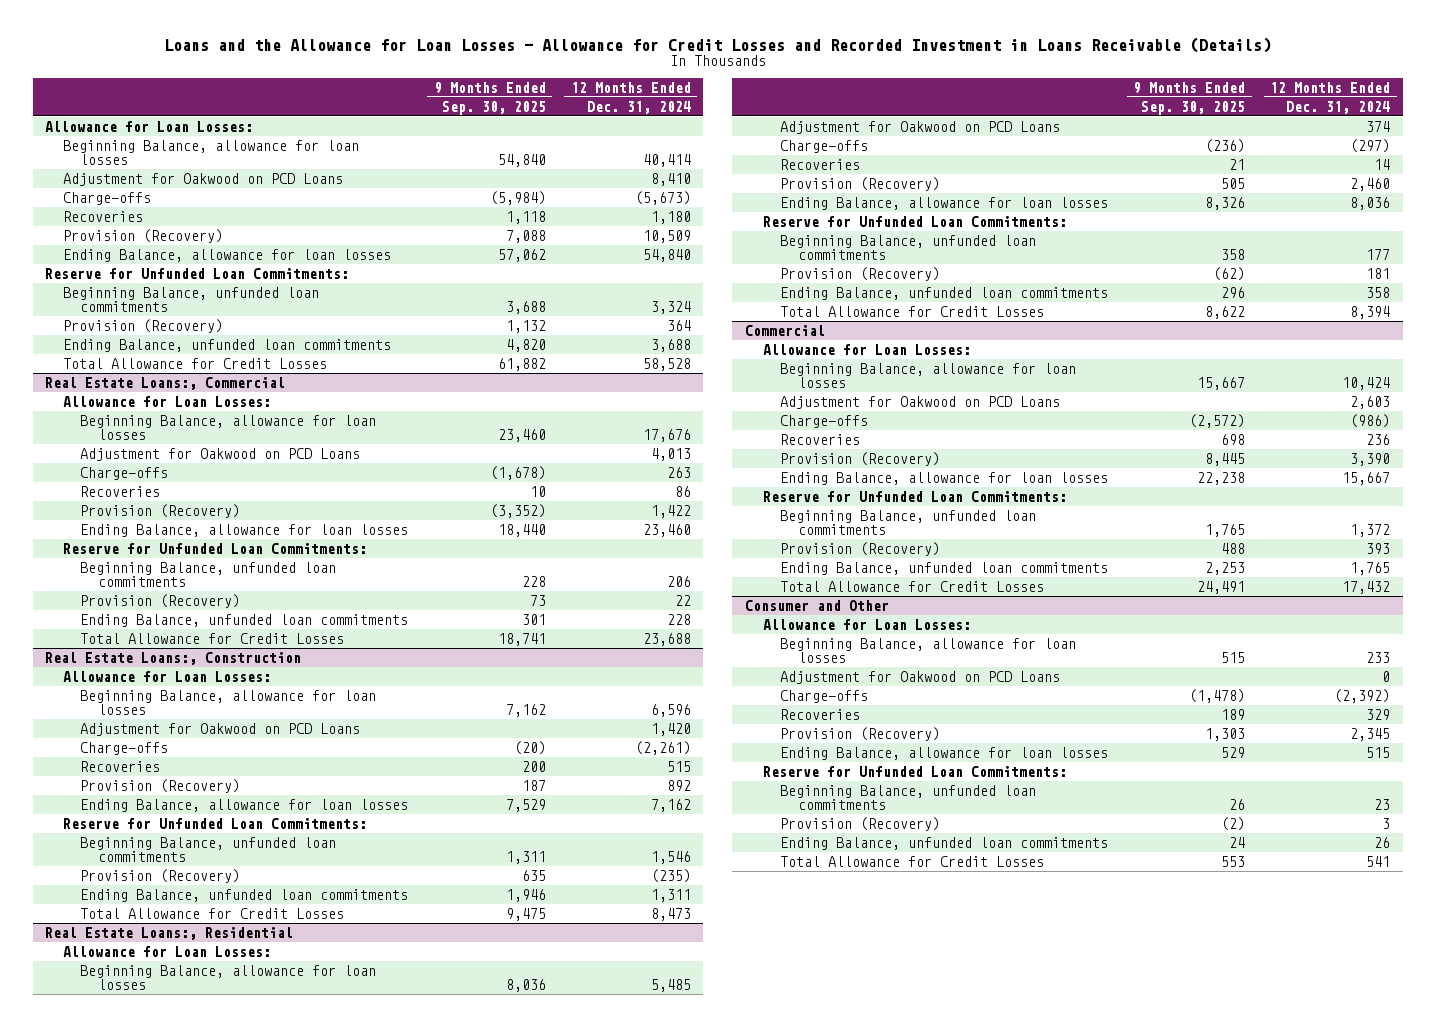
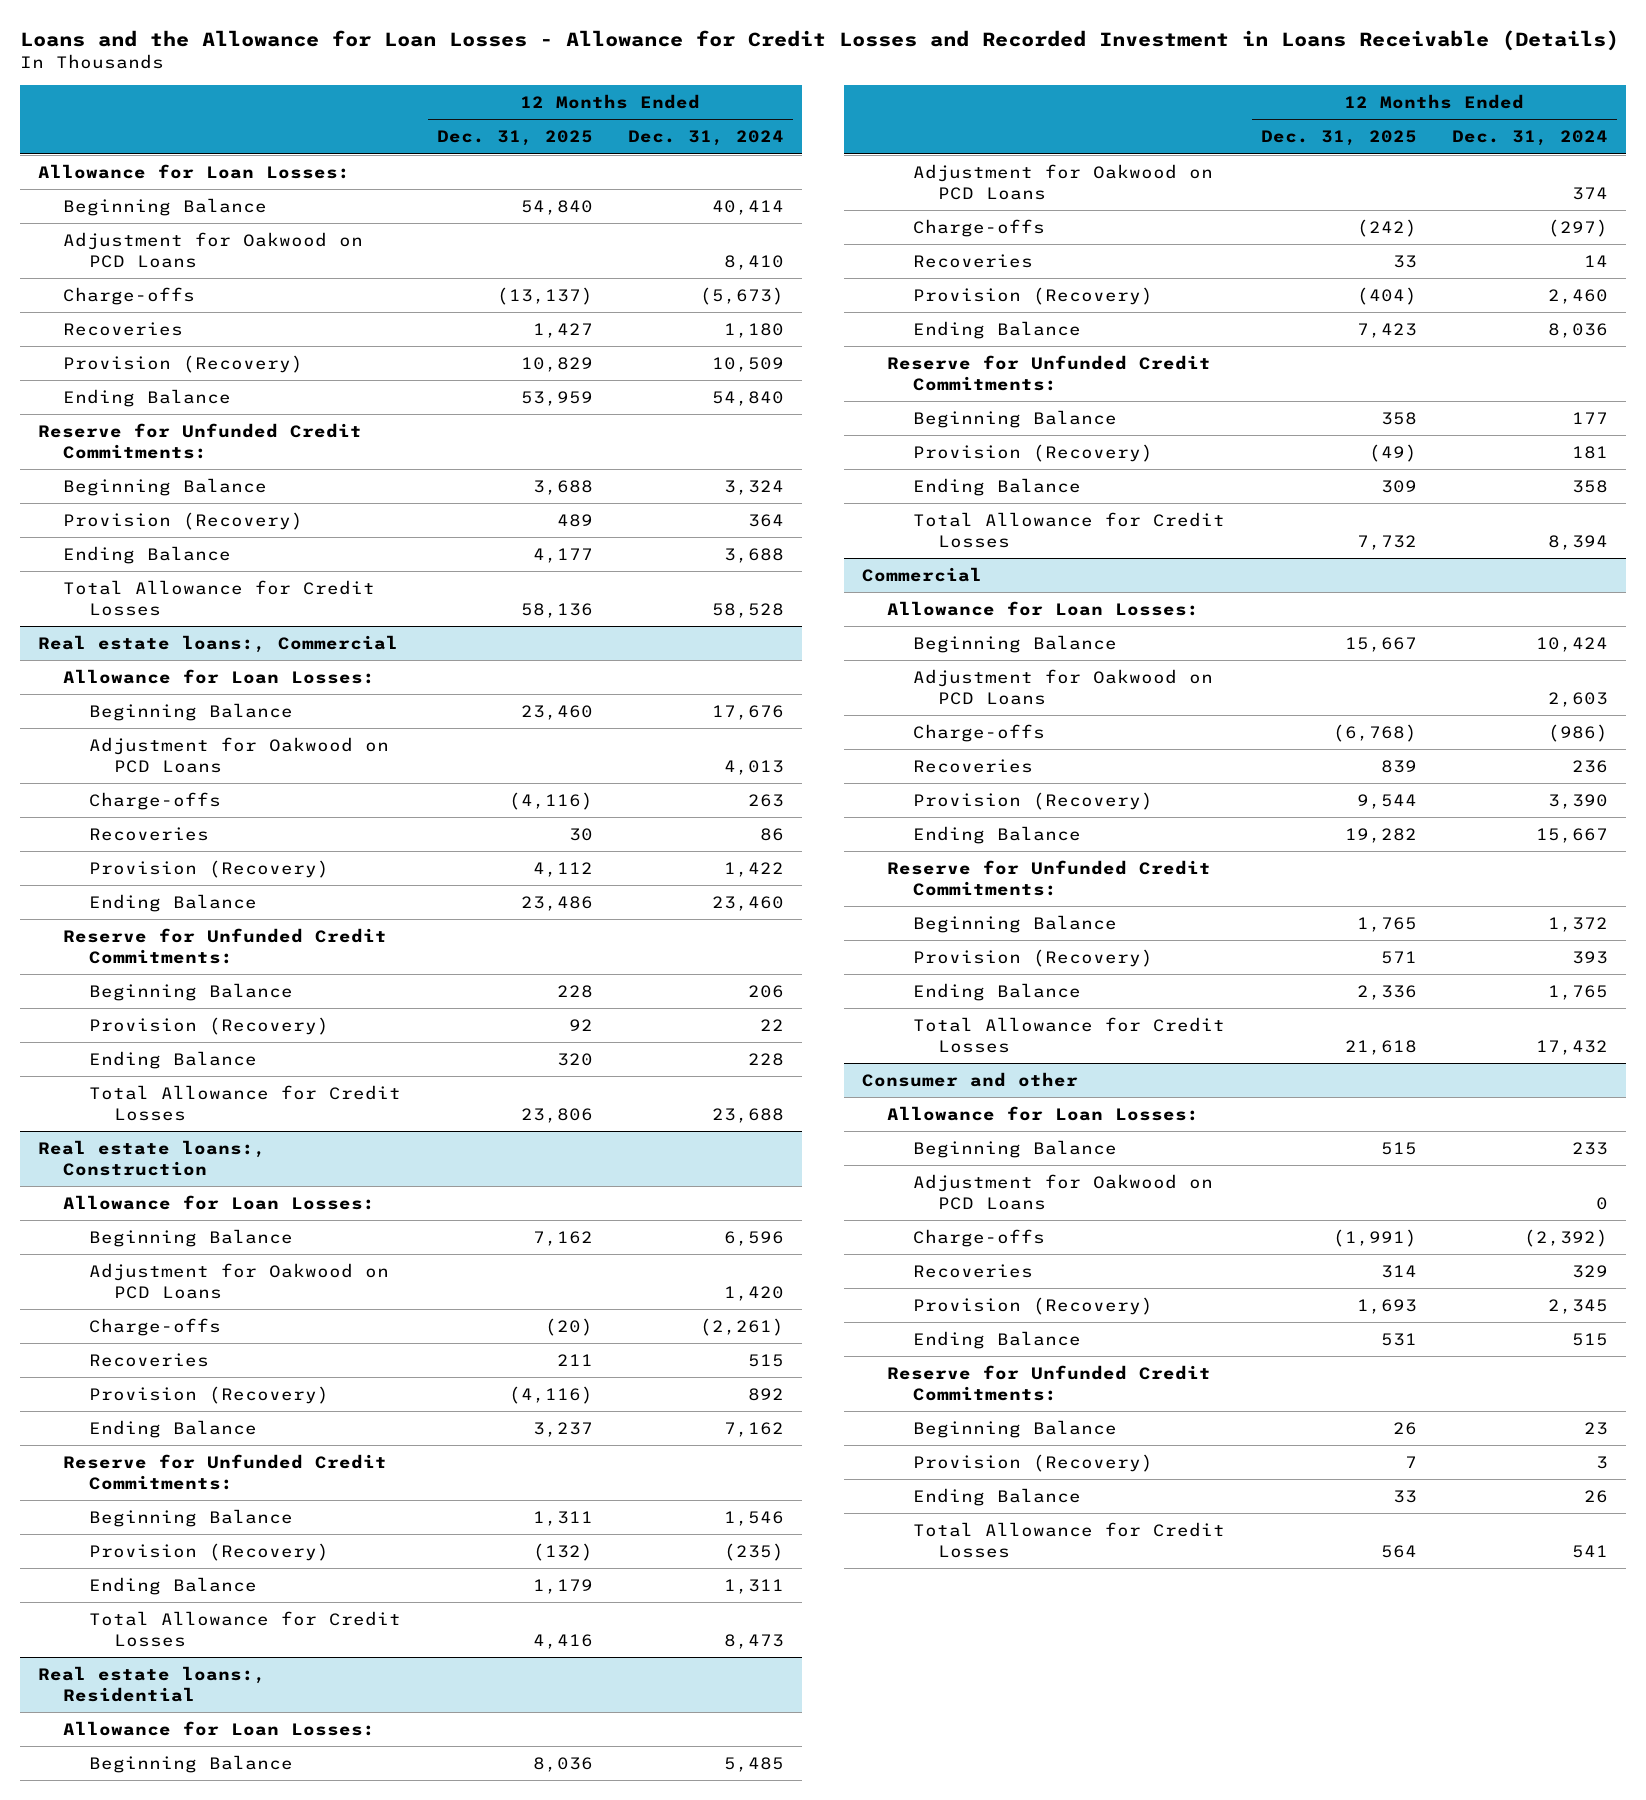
- | 9 Months Ended Sep. 30, 2025 | 12 Months Ended Dec. 31, 2024
+ | 12 Months Ended Dec. 31, 2025 | 12 Months Ended Dec. 31, 2024
- Beginning Balance, allowance for loan losses | 54,840 | 40,414
+ Beginning Balance | 54,840 | 40,414
- Ending Balance, allowance for loan losses | 57,062 | 54,840
- Reserve for Unfunded Loan Commitments:
- Beginning Balance, unfunded loan commitments | 3,688 | 3,324
+ Ending Balance | 53,959 | 54,840
+ Reserve for Unfunded Credit Commitments:
+ Beginning Balance | 3,688 | 3,324
- Ending Balance, unfunded loan commitments | 4,820 | 3,688
+ Ending Balance | 4,177 | 3,688
- Real Estate Loans:, Commercial
+ Real estate loans:, Commercial
- Beginning Balance, allowance for loan losses | 23,460 | 17,676
+ Beginning Balance | 23,460 | 17,676
- Ending Balance, allowance for loan losses | 18,440 | 23,460
- Reserve for Unfunded Loan Commitments:
- Beginning Balance, unfunded loan commitments | 228 | 206
+ Ending Balance | 23,486 | 23,460
+ Reserve for Unfunded Credit Commitments:
+ Beginning Balance | 228 | 206
- Ending Balance, unfunded loan commitments | 301 | 228
+ Ending Balance | 320 | 228
- Real Estate Loans:, Construction
+ Real estate loans:, Construction
- Beginning Balance, allowance for loan losses | 7,162 | 6,596
+ Beginning Balance | 7,162 | 6,596
- Ending Balance, allowance for loan losses | 7,529 | 7,162
- Reserve for Unfunded Loan Commitments:
- Beginning Balance, unfunded loan commitments | 1,311 | 1,546
+ Ending Balance | 3,237 | 7,162
+ Reserve for Unfunded Credit Commitments:
+ Beginning Balance | 1,311 | 1,546
- Ending Balance, unfunded loan commitments | 1,946 | 1,311
+ Ending Balance | 1,179 | 1,311
- Real Estate Loans:, Residential
+ Real estate loans:, Residential
- Beginning Balance, allowance for loan losses | 8,036 | 5,485
+ Beginning Balance | 8,036 | 5,485
- Ending Balance, allowance for loan losses | 8,326 | 8,036
- Reserve for Unfunded Loan Commitments:
- Beginning Balance, unfunded loan commitments | 358 | 177
+ Ending Balance | 7,423 | 8,036
+ Reserve for Unfunded Credit Commitments:
+ Beginning Balance | 358 | 177
- Ending Balance, unfunded loan commitments | 296 | 358
+ Ending Balance | 309 | 358
@ Commercial
- Beginning Balance, allowance for loan losses | 15,667 | 10,424
+ Beginning Balance | 15,667 | 10,424
- Ending Balance, allowance for loan losses | 22,238 | 15,667
- Reserve for Unfunded Loan Commitments:
- Beginning Balance, unfunded loan commitments | 1,765 | 1,372
+ Ending Balance | 19,282 | 15,667
+ Reserve for Unfunded Credit Commitments:
+ Beginning Balance | 1,765 | 1,372
- Ending Balance, unfunded loan commitments | 2,253 | 1,765
+ Ending Balance | 2,336 | 1,765
- Consumer and Other
+ Consumer and other
- Beginning Balance, allowance for loan losses | 515 | 233
+ Beginning Balance | 515 | 233
- Ending Balance, allowance for loan losses | 529 | 515
- Reserve for Unfunded Loan Commitments:
- Beginning Balance, unfunded loan commitments | 26 | 23
+ Ending Balance | 531 | 515
+ Reserve for Unfunded Credit Commitments:
+ Beginning Balance | 26 | 23
- Ending Balance, unfunded loan commitments | 24 | 26
+ Ending Balance | 33 | 26

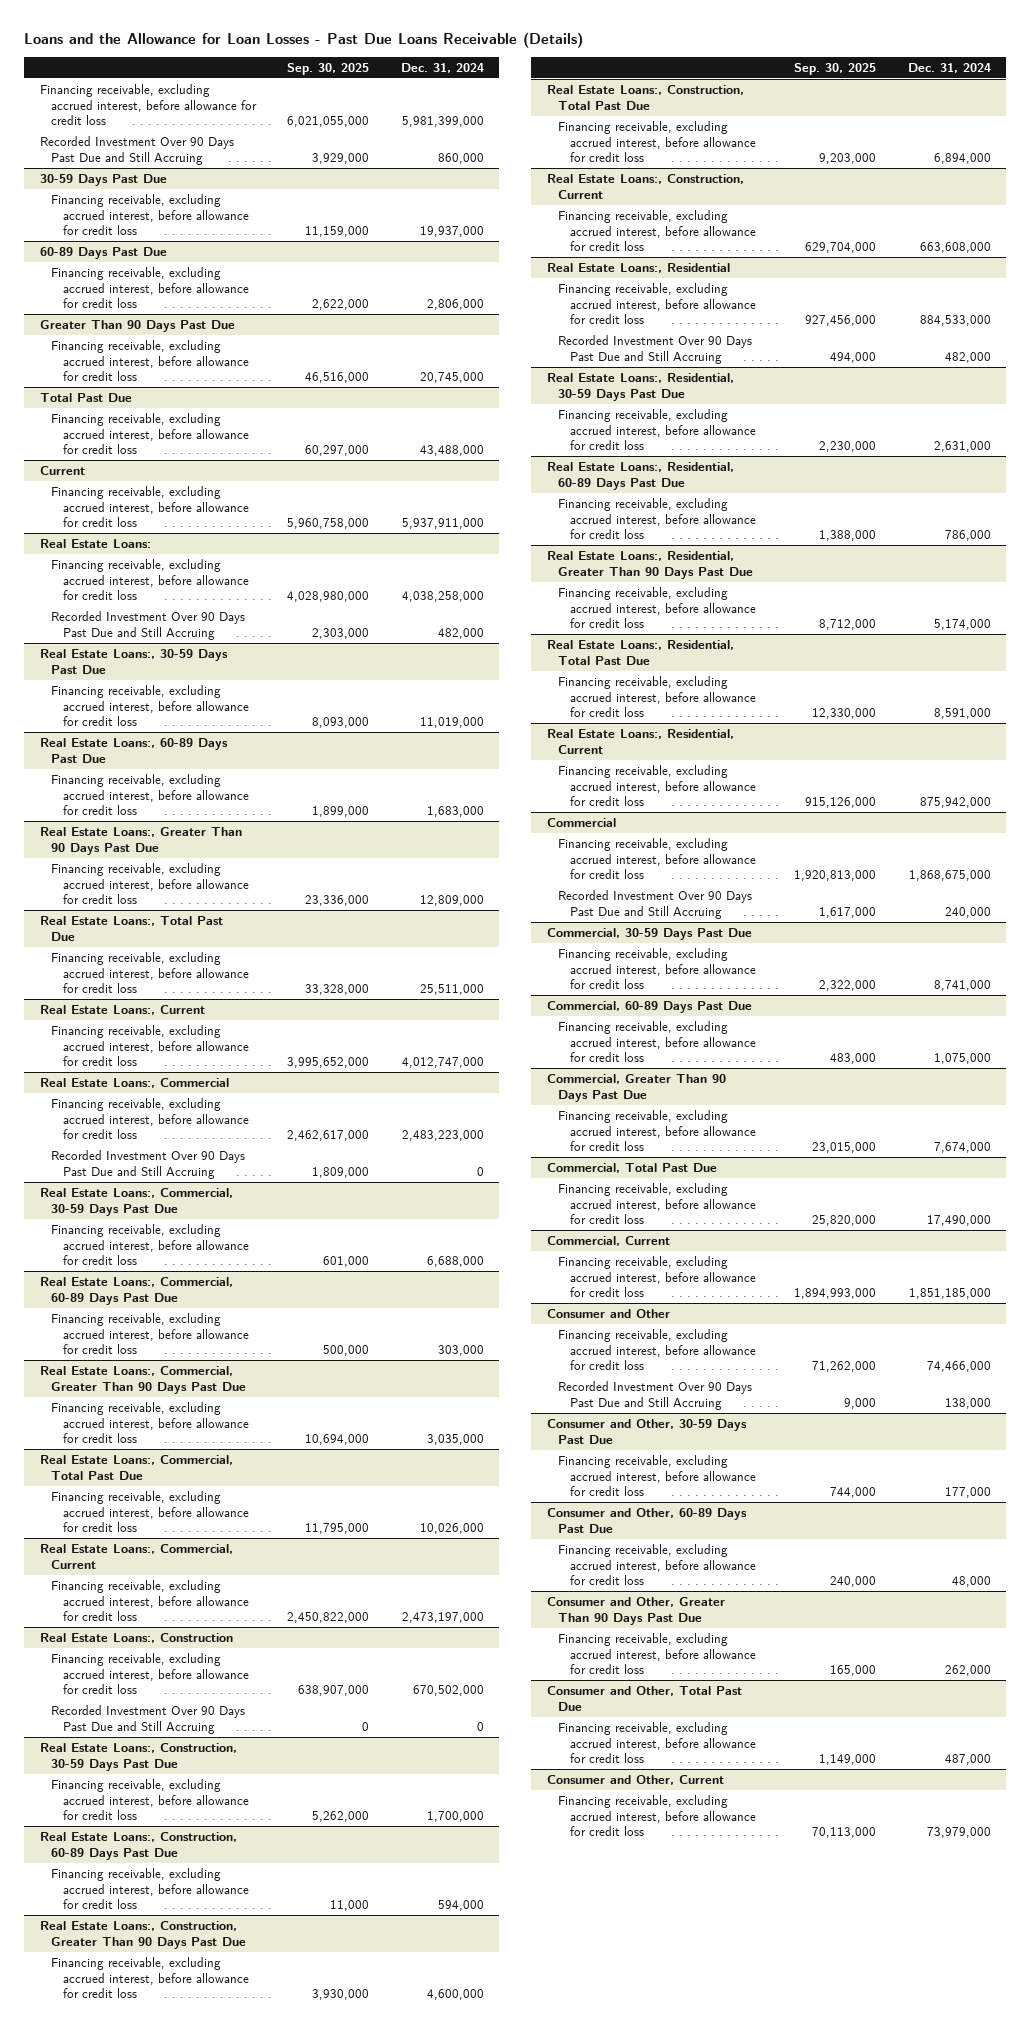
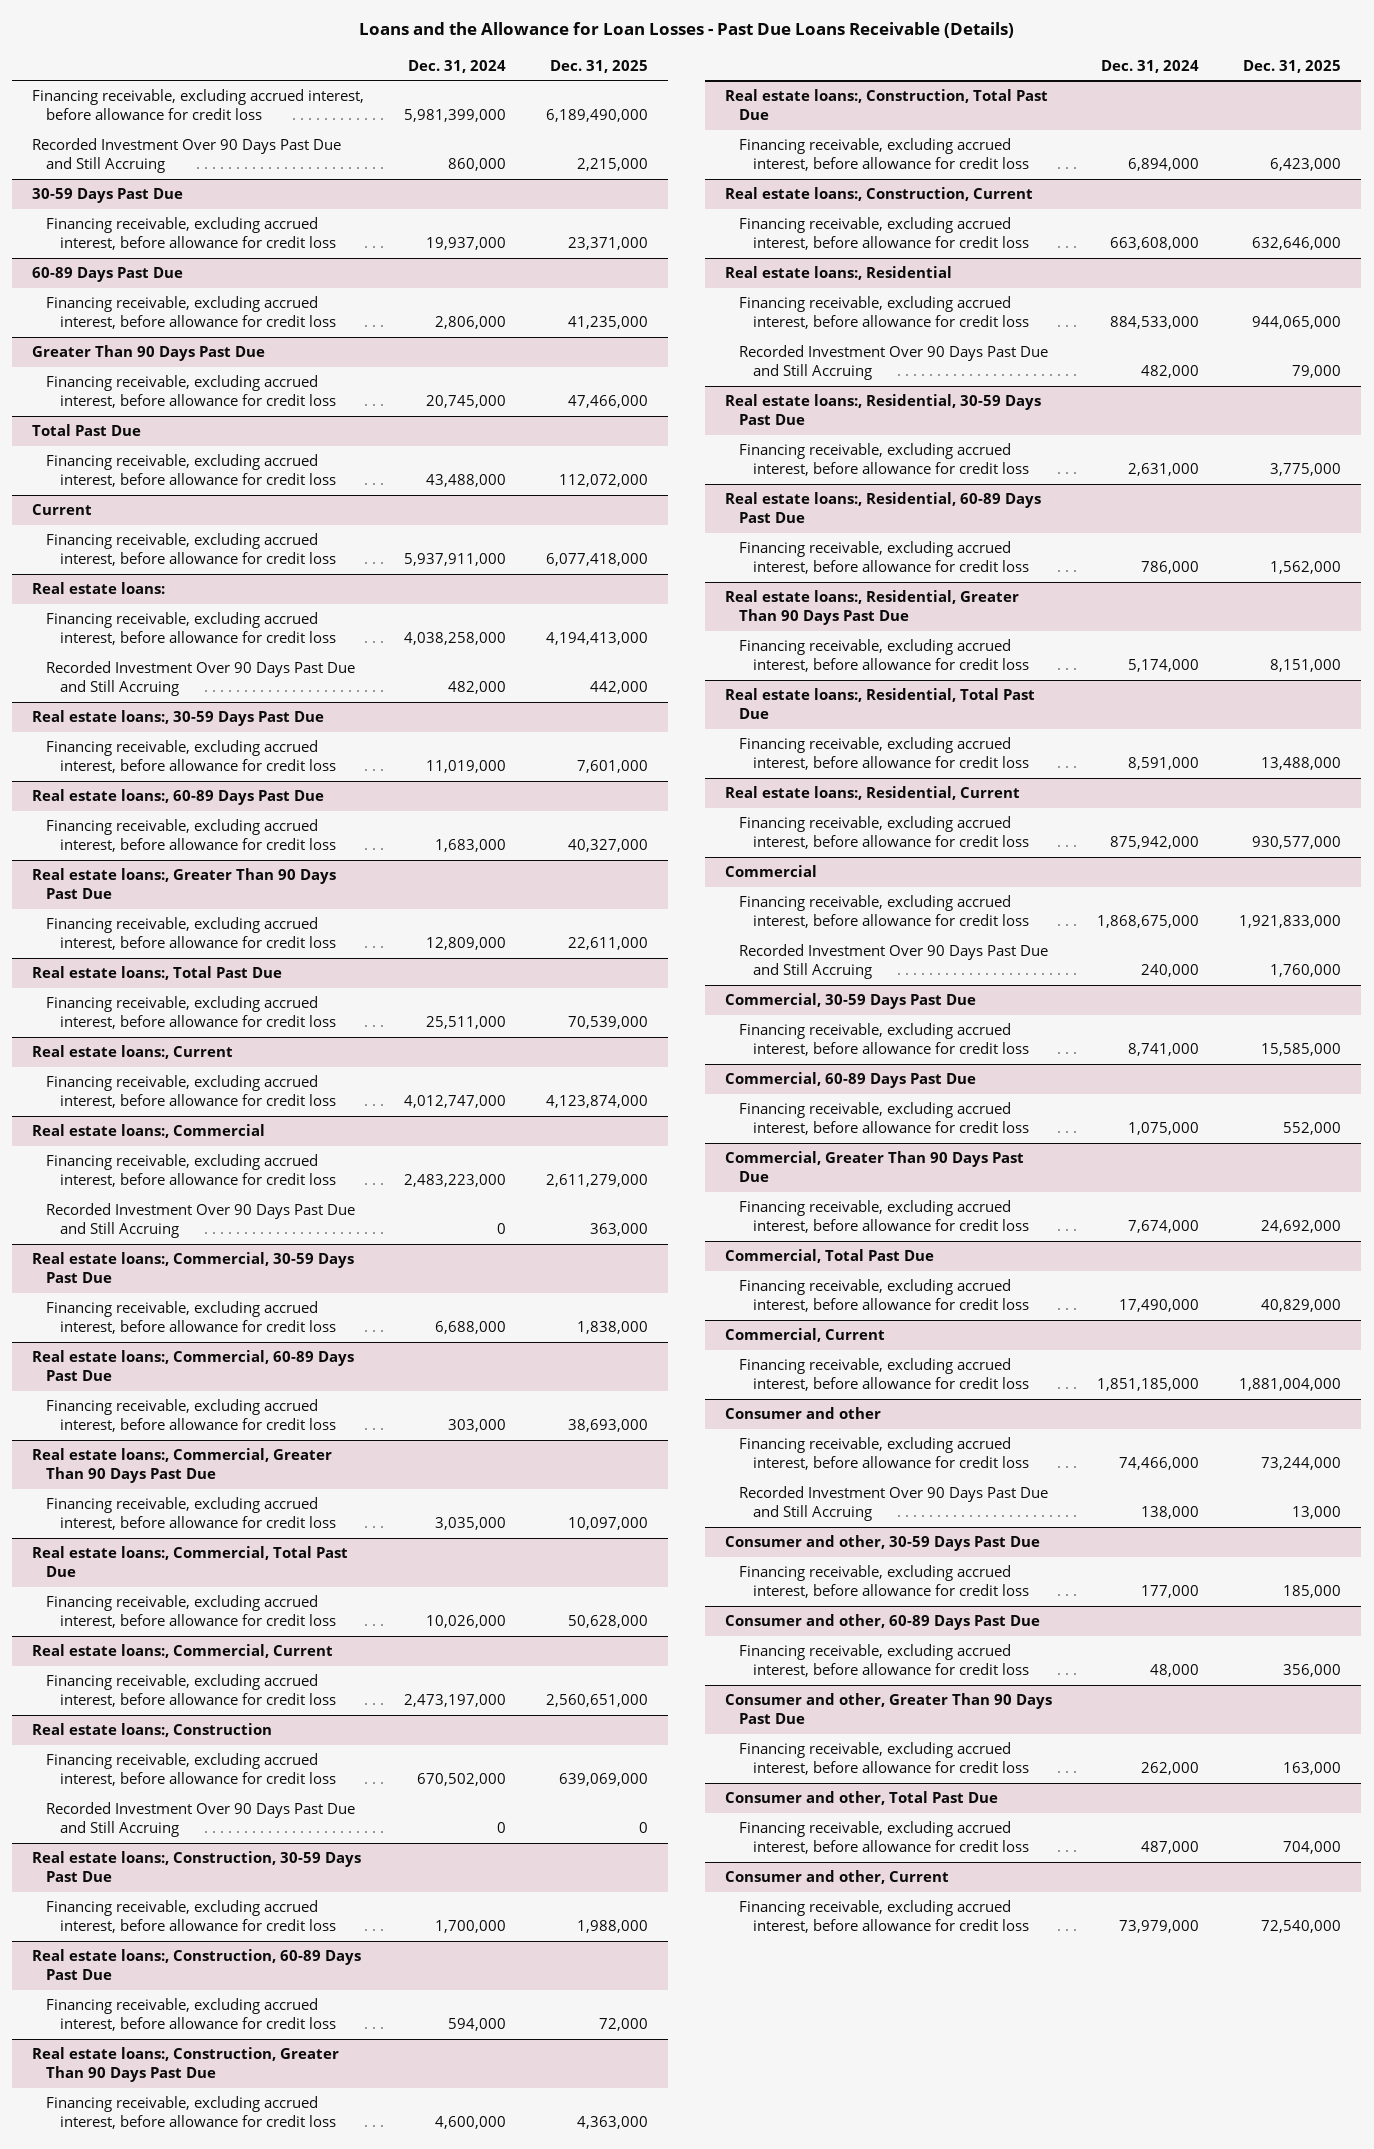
- | Sep. 30, 2025 | Dec. 31, 2024
+ | Dec. 31, 2024 | Dec. 31, 2025
- Real Estate Loans:
+ Real estate loans:
- Real Estate Loans:, 30-59 Days Past Due
+ Real estate loans:, 30-59 Days Past Due
- Real Estate Loans:, 60-89 Days Past Due
+ Real estate loans:, 60-89 Days Past Due
- Real Estate Loans:, Greater Than 90 Days Past Due
+ Real estate loans:, Greater Than 90 Days Past Due
- Real Estate Loans:, Total Past Due
+ Real estate loans:, Total Past Due
- Real Estate Loans:, Current
+ Real estate loans:, Current
- Real Estate Loans:, Commercial
+ Real estate loans:, Commercial
- Real Estate Loans:, Commercial, 30-59 Days Past Due
+ Real estate loans:, Commercial, 30-59 Days Past Due
- Real Estate Loans:, Commercial, 60-89 Days Past Due
+ Real estate loans:, Commercial, 60-89 Days Past Due
- Real Estate Loans:, Commercial, Greater Than 90 Days Past Due
+ Real estate loans:, Commercial, Greater Than 90 Days Past Due
- Real Estate Loans:, Commercial, Total Past Due
+ Real estate loans:, Commercial, Total Past Due
- Real Estate Loans:, Commercial, Current
+ Real estate loans:, Commercial, Current
- Real Estate Loans:, Construction
+ Real estate loans:, Construction
- Real Estate Loans:, Construction, 30-59 Days Past Due
+ Real estate loans:, Construction, 30-59 Days Past Due
- Real Estate Loans:, Construction, 60-89 Days Past Due
+ Real estate loans:, Construction, 60-89 Days Past Due
- Real Estate Loans:, Construction, Greater Than 90 Days Past Due
+ Real estate loans:, Construction, Greater Than 90 Days Past Due
- Real Estate Loans:, Construction, Total Past Due
+ Real estate loans:, Construction, Total Past Due
- Real Estate Loans:, Construction, Current
+ Real estate loans:, Construction, Current
- Real Estate Loans:, Residential
+ Real estate loans:, Residential
- Real Estate Loans:, Residential, 30-59 Days Past Due
+ Real estate loans:, Residential, 30-59 Days Past Due
- Real Estate Loans:, Residential, 60-89 Days Past Due
+ Real estate loans:, Residential, 60-89 Days Past Due
- Real Estate Loans:, Residential, Greater Than 90 Days Past Due
+ Real estate loans:, Residential, Greater Than 90 Days Past Due
- Real Estate Loans:, Residential, Total Past Due
+ Real estate loans:, Residential, Total Past Due
- Real Estate Loans:, Residential, Current
+ Real estate loans:, Residential, Current
- Consumer and Other
+ Consumer and other
- Consumer and Other, 30-59 Days Past Due
+ Consumer and other, 30-59 Days Past Due
- Consumer and Other, 60-89 Days Past Due
+ Consumer and other, 60-89 Days Past Due
- Consumer and Other, Greater Than 90 Days Past Due
+ Consumer and other, Greater Than 90 Days Past Due
- Consumer and Other, Total Past Due
+ Consumer and other, Total Past Due
- Consumer and Other, Current
+ Consumer and other, Current

